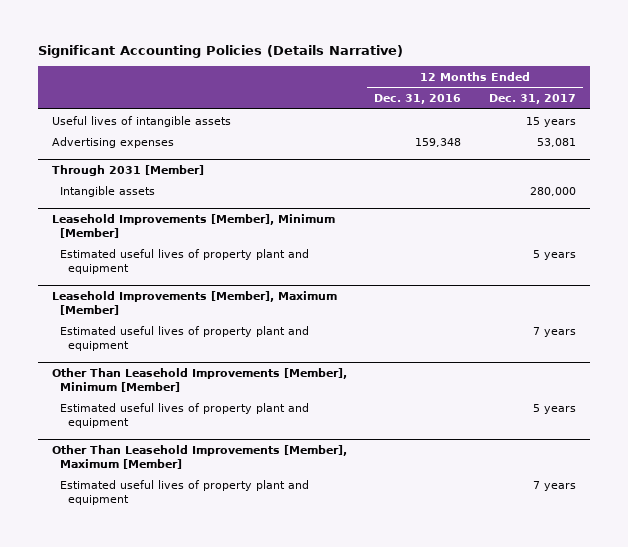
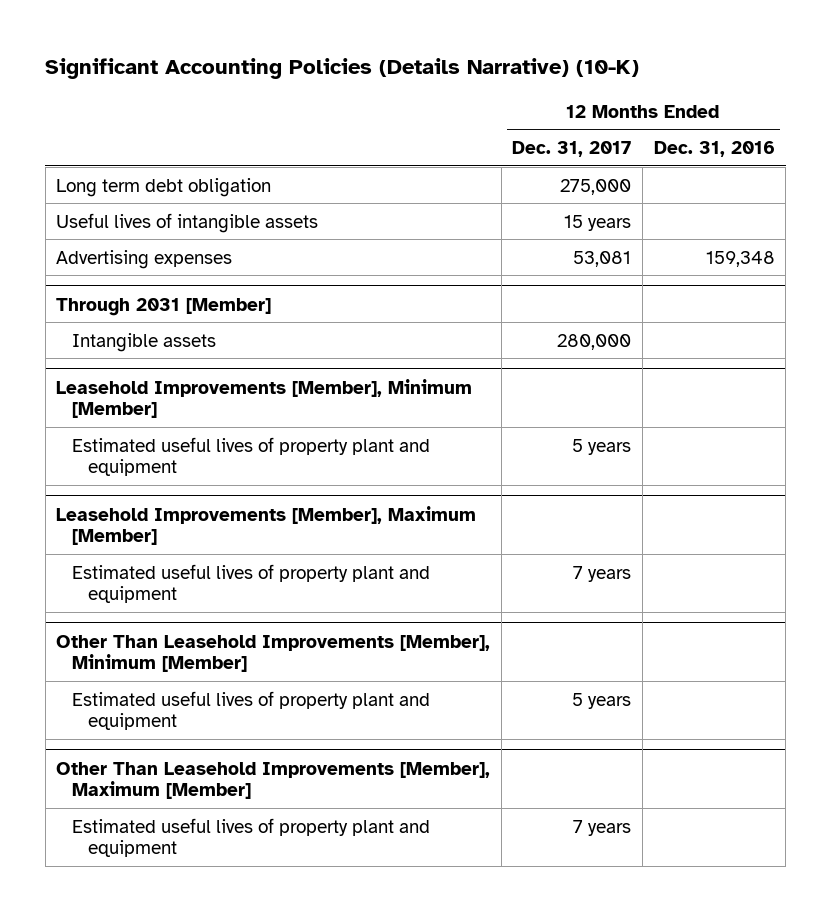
- Significant Accounting Policies (Details Narrative)
+ Significant Accounting Policies (Details Narrative) (10-K)
- | 12 Months Ended Dec. 31, 2016 | 12 Months Ended Dec. 31, 2017
+ | 12 Months Ended Dec. 31, 2017 | 12 Months Ended Dec. 31, 2016
+ Long term debt obligation | 275,000 |

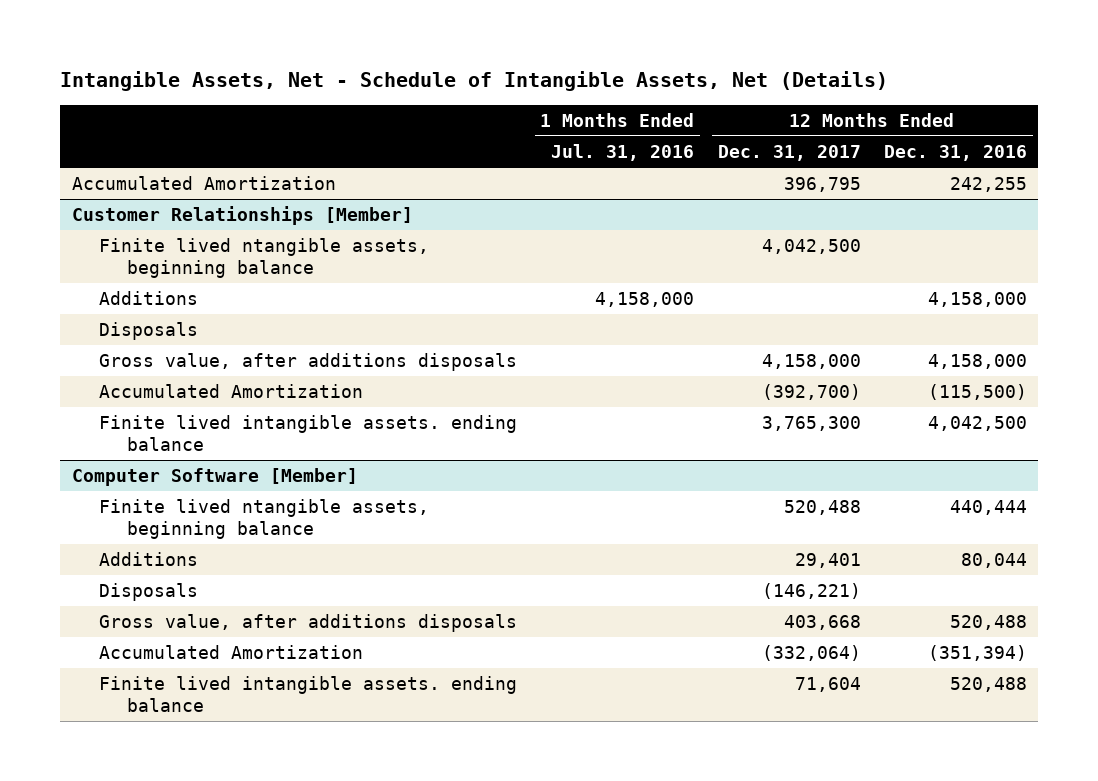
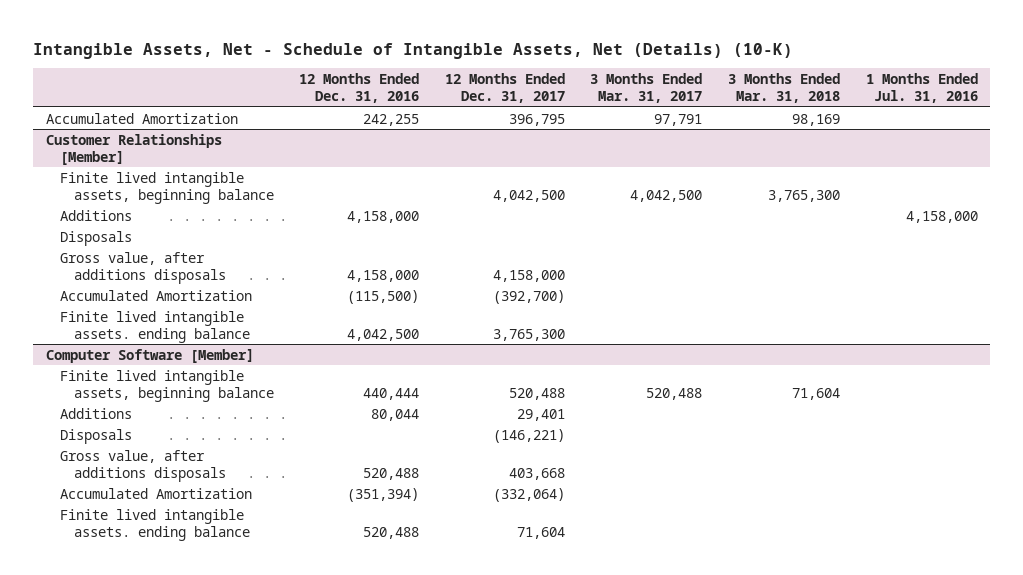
- Intangible Assets, Net - Schedule of Intangible Assets, Net (Details)
+ Intangible Assets, Net - Schedule of Intangible Assets, Net (Details) (10-K)
- | 1 Months Ended Jul. 31, 2016 | 12 Months Ended Dec. 31, 2017 | 12 Months Ended Dec. 31, 2016
+ | 12 Months Ended Dec. 31, 2016 | 12 Months Ended Dec. 31, 2017 | 3 Months Ended Mar. 31, 2017 | 3 Months Ended Mar. 31, 2018 | 1 Months Ended Jul. 31, 2016
@ Customer Relationships [Member]
- Finite lived ntangible assets, beginning balance | | 4,042,500 |
+ Finite lived intangible assets, beginning balance | | 4,042,500 | 4,042,500 | 3,765,300 |
@ Computer Software [Member]
- Finite lived ntangible assets, beginning balance | | 520,488 | 440,444
+ Finite lived intangible assets, beginning balance | 440,444 | 520,488 | 520,488 | 71,604 |

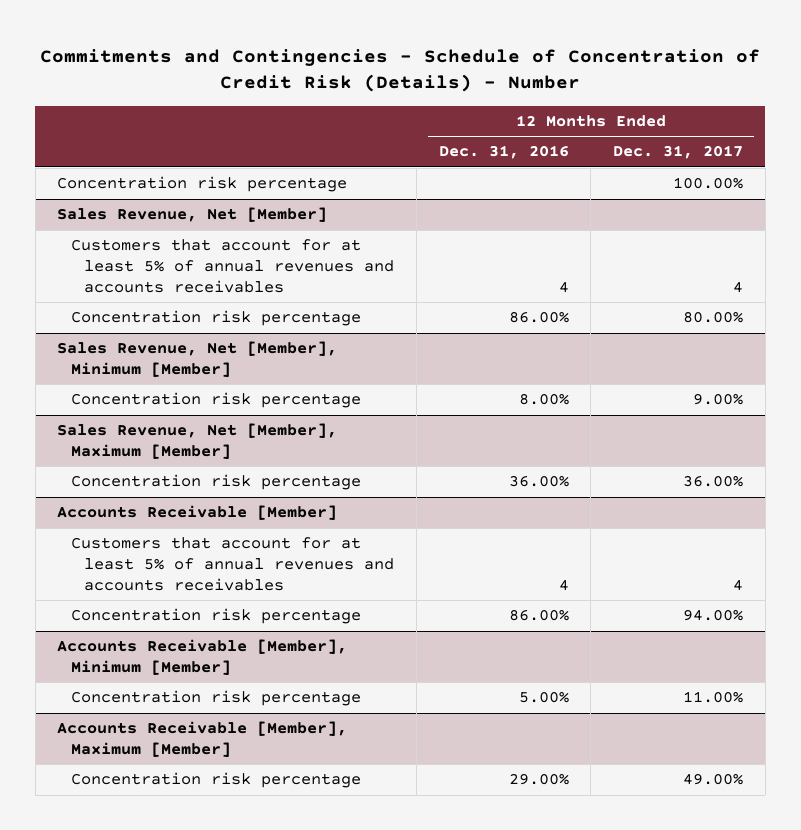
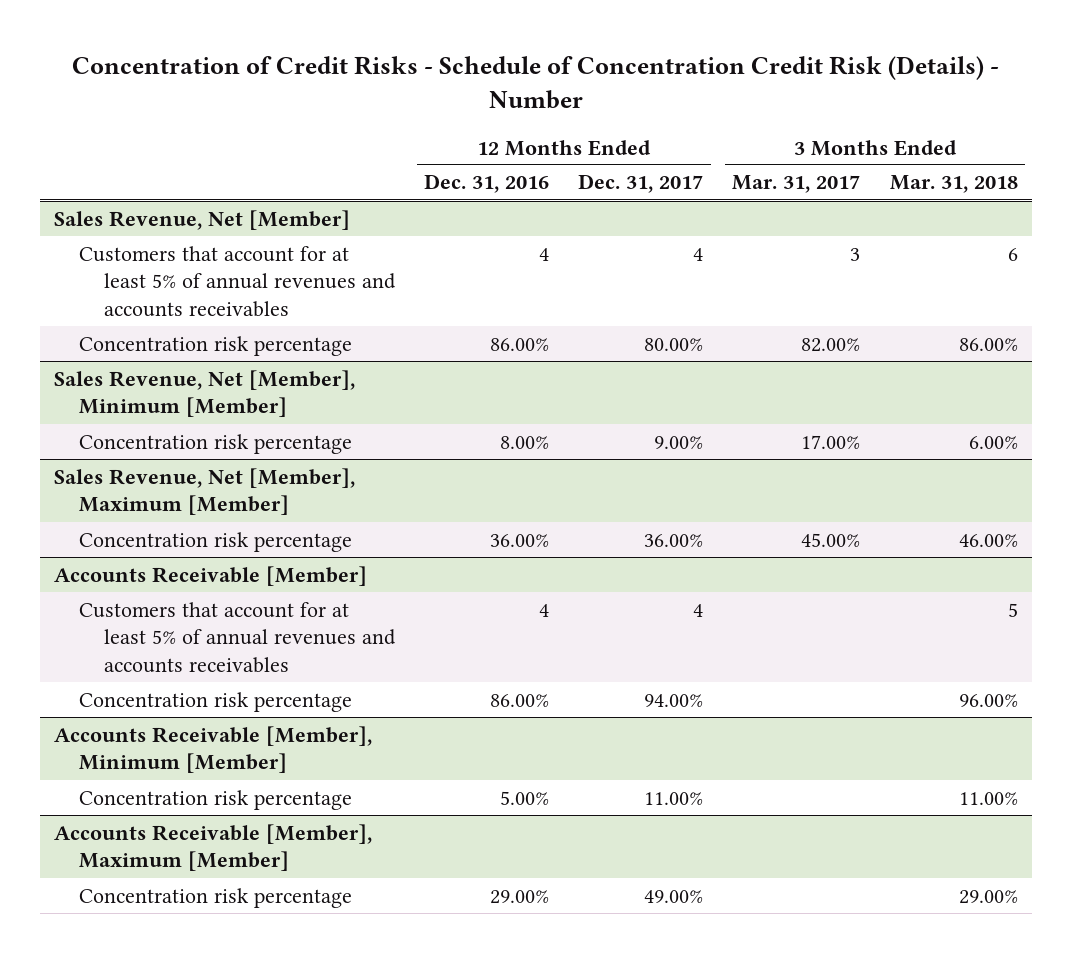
- Commitments and Contingencies - Schedule of Concentration of Credit Risk (Details) - Number
+ Concentration of Credit Risks - Schedule of Concentration Credit Risk (Details) - Number
- | 12 Months Ended Dec. 31, 2016 | 12 Months Ended Dec. 31, 2017
+ | 12 Months Ended Dec. 31, 2016 | 12 Months Ended Dec. 31, 2017 | 3 Months Ended Mar. 31, 2017 | 3 Months Ended Mar. 31, 2018
- Concentration risk percentage | | 100.00%

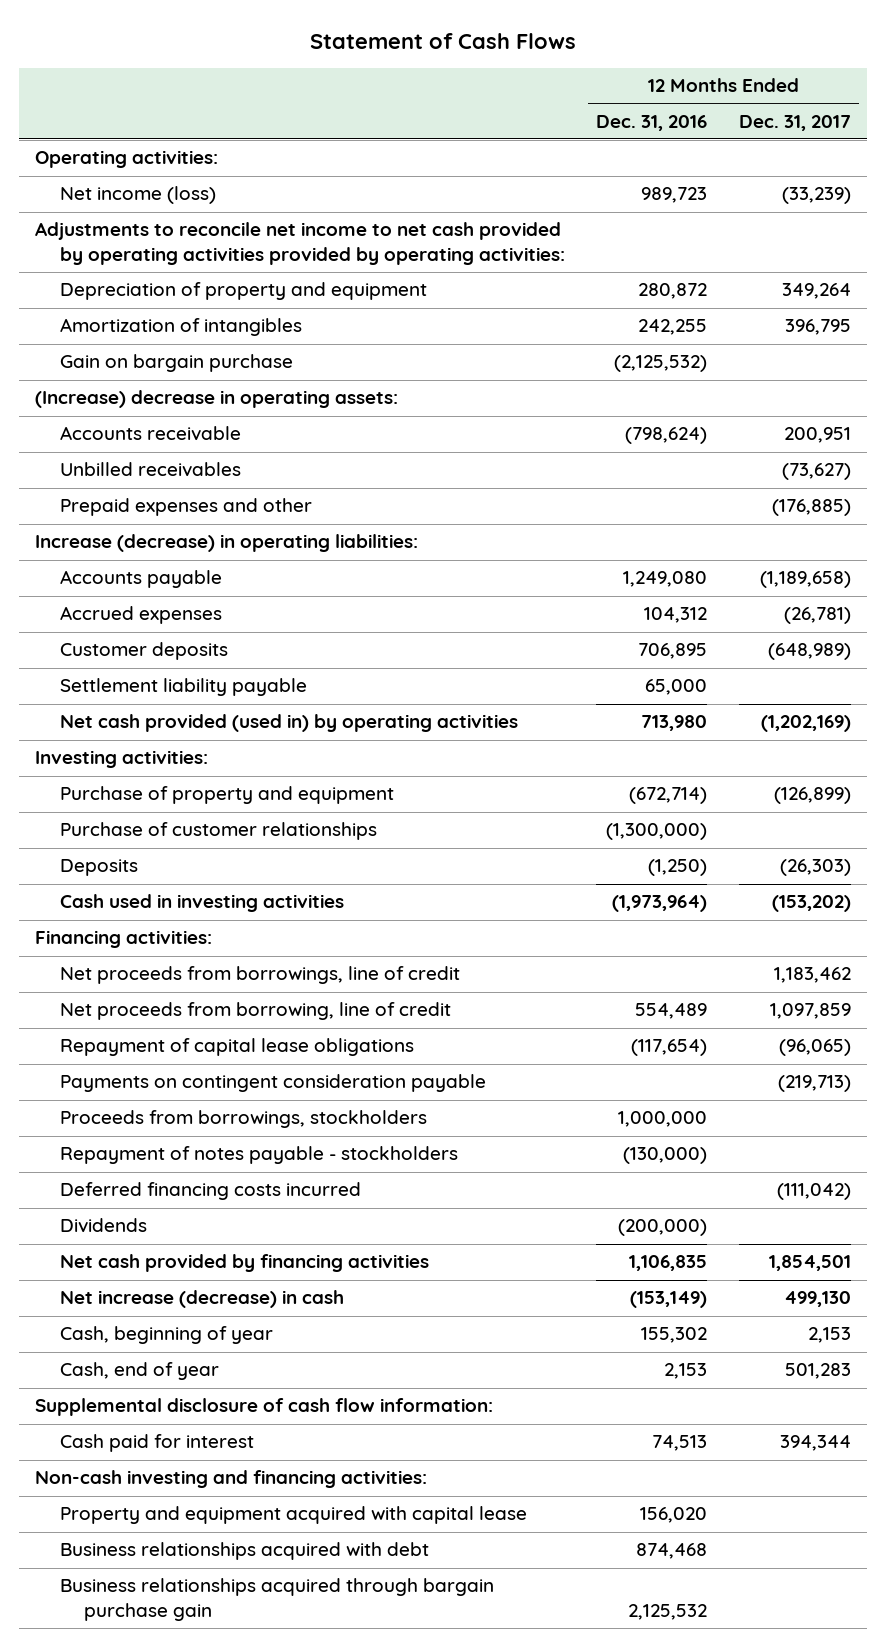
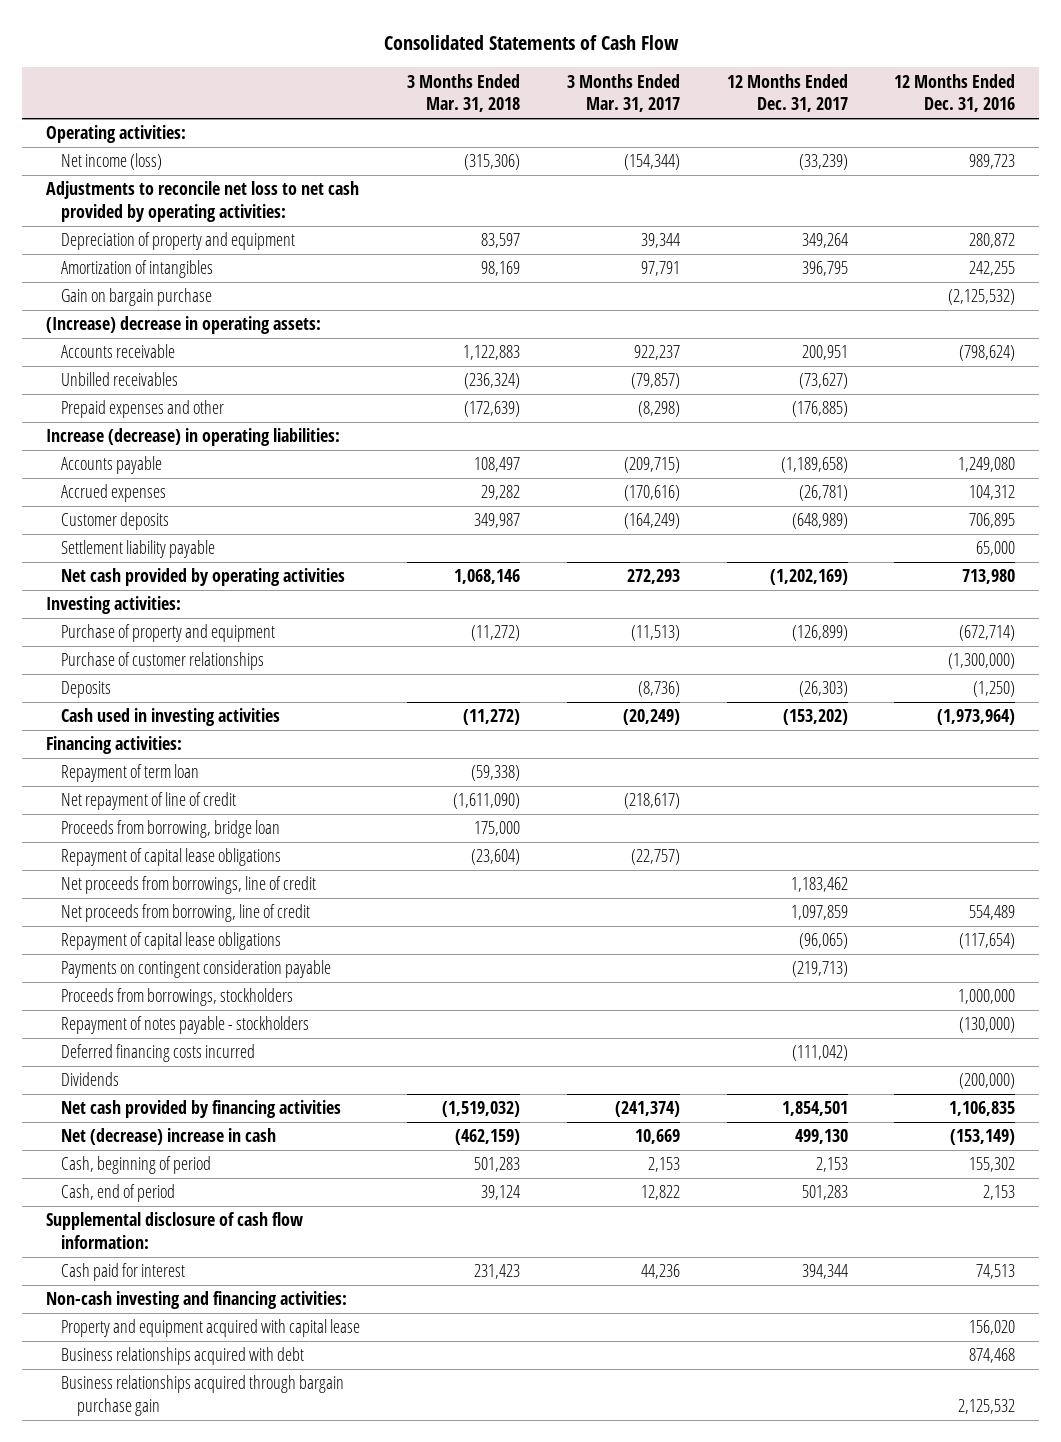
- Statement of Cash Flows
+ Consolidated Statements of Cash Flow
- | 12 Months Ended Dec. 31, 2016 | 12 Months Ended Dec. 31, 2017
+ | 3 Months Ended Mar. 31, 2018 | 3 Months Ended Mar. 31, 2017 | 12 Months Ended Dec. 31, 2017 | 12 Months Ended Dec. 31, 2016
- Adjustments to reconcile net income to net cash provided by operating activities provided by operating activities:
+ Adjustments to reconcile net loss to net cash provided by operating activities:
- Net cash provided (used in) by operating activities | 713,980 | (1,202,169)
+ Net cash provided by operating activities | 1,068,146 | 272,293 | (1,202,169) | 713,980
+ Repayment of term loan | (59,338) | | |
+ Net repayment of line of credit | (1,611,090) | (218,617) | |
+ Proceeds from borrowing, bridge loan | 175,000 | | |
+ Repayment of capital lease obligations | (23,604) | (22,757) | |
- Net increase (decrease) in cash | (153,149) | 499,130
- Cash, beginning of year | 155,302 | 2,153
- Cash, end of year | 2,153 | 501,283
+ Net (decrease) increase in cash | (462,159) | 10,669 | 499,130 | (153,149)
+ Cash, beginning of period | 501,283 | 2,153 | 2,153 | 155,302
+ Cash, end of period | 39,124 | 12,822 | 501,283 | 2,153

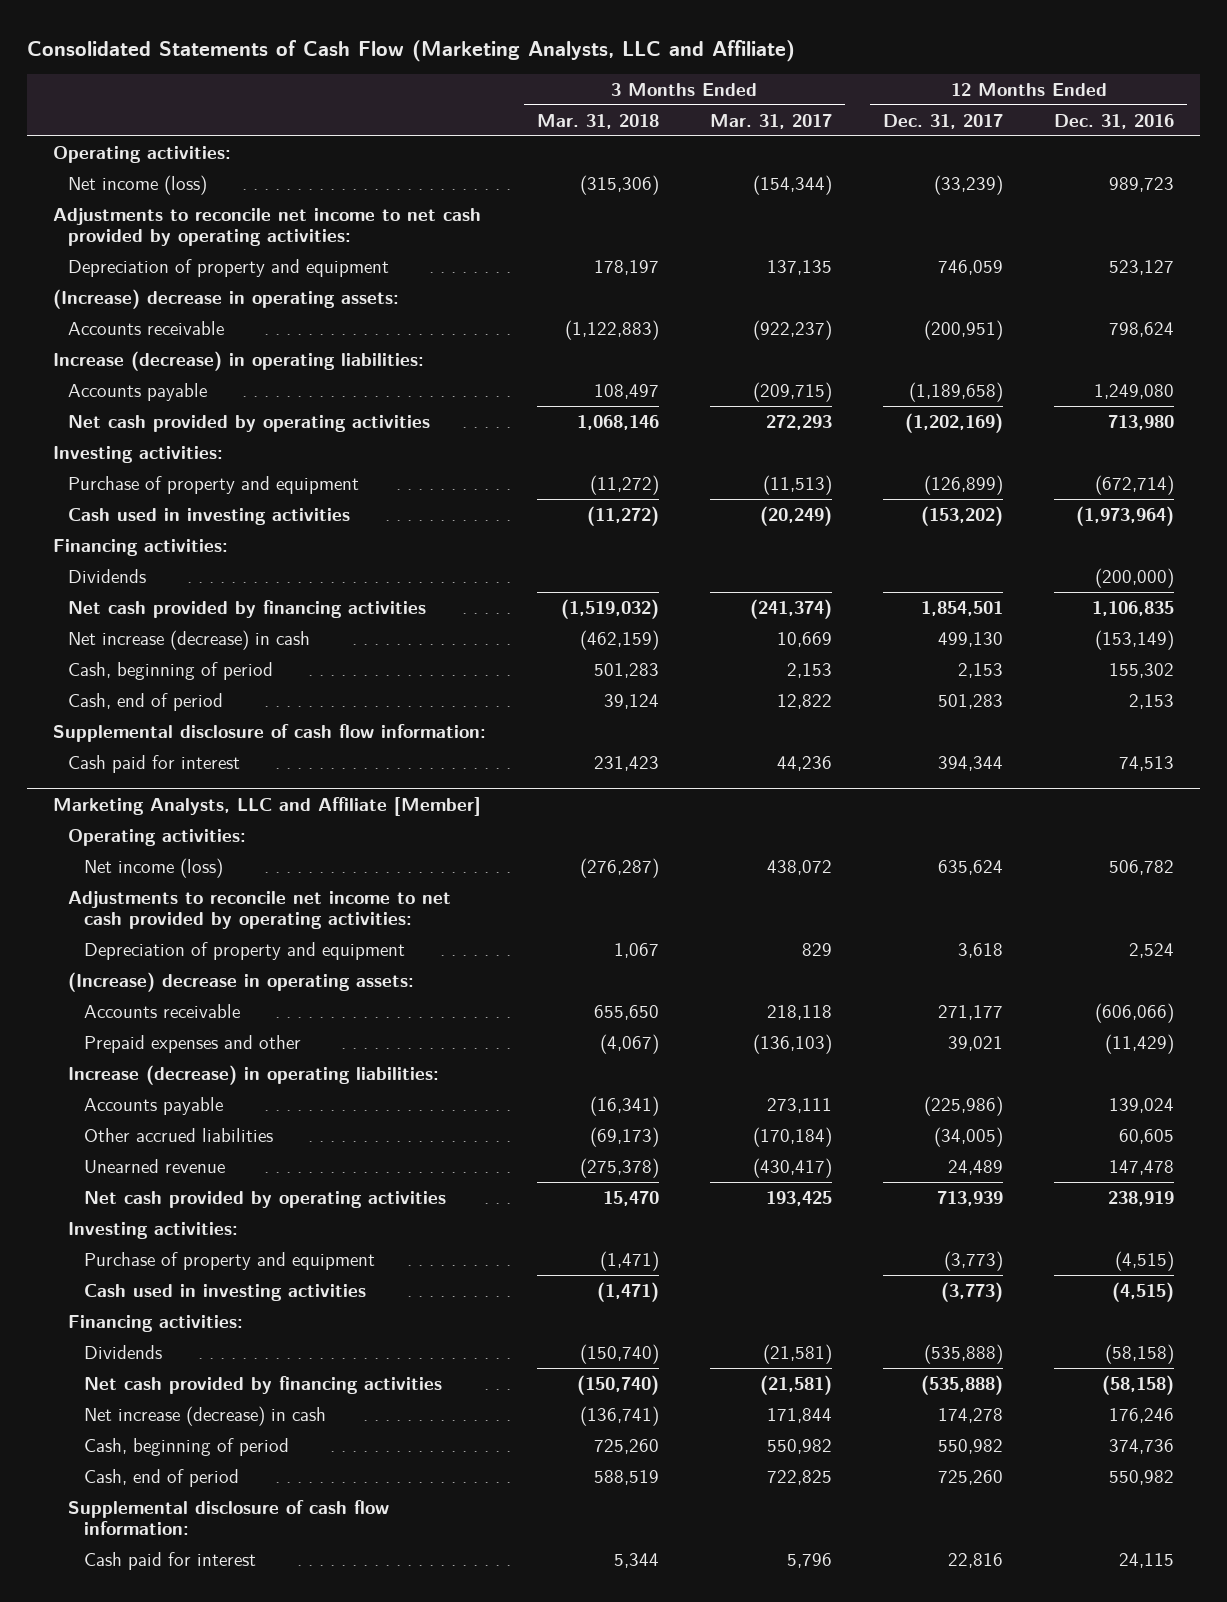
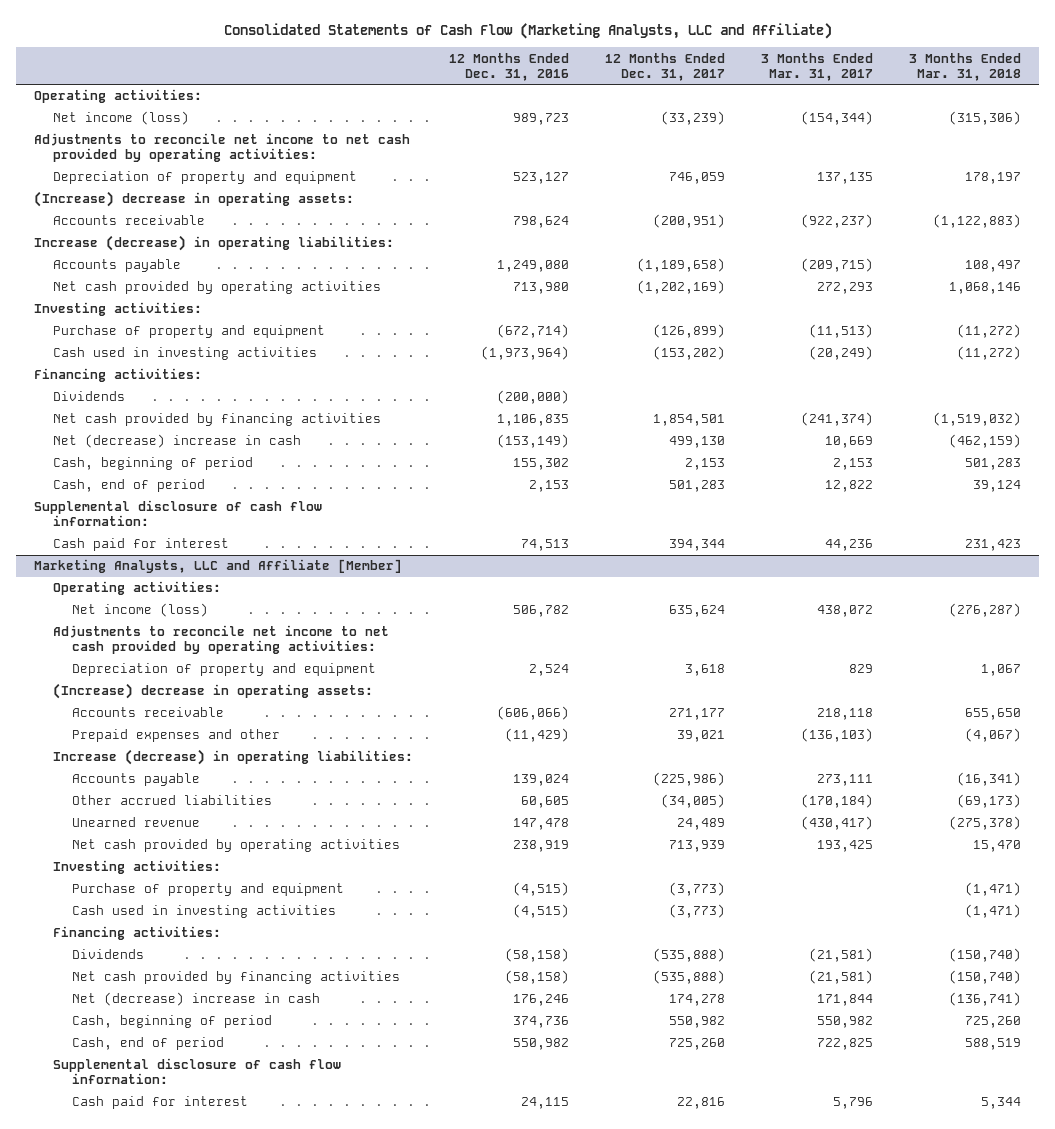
- | 3 Months Ended Mar. 31, 2018 | 3 Months Ended Mar. 31, 2017 | 12 Months Ended Dec. 31, 2017 | 12 Months Ended Dec. 31, 2016
+ | 12 Months Ended Dec. 31, 2016 | 12 Months Ended Dec. 31, 2017 | 3 Months Ended Mar. 31, 2017 | 3 Months Ended Mar. 31, 2018
- Net increase (decrease) in cash | (462,159) | 10,669 | 499,130 | (153,149)
+ Net (decrease) increase in cash | (153,149) | 499,130 | 10,669 | (462,159)
@ Marketing Analysts, LLC and Affiliate [Member]
- Net increase (decrease) in cash | (136,741) | 171,844 | 174,278 | 176,246
+ Net (decrease) increase in cash | 176,246 | 174,278 | 171,844 | (136,741)

